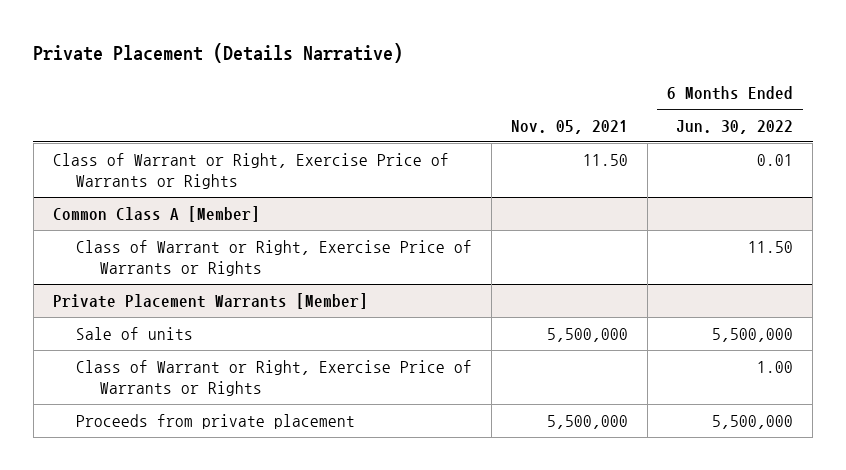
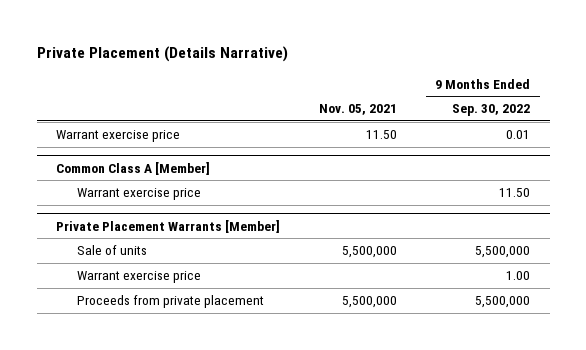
- | Nov. 05, 2021 | 6 Months Ended Jun. 30, 2022
+ | Nov. 05, 2021 | 9 Months Ended Sep. 30, 2022
- Class of Warrant or Right, Exercise Price of Warrants or Rights | 11.50 | 0.01
+ Warrant exercise price | 11.50 | 0.01
@ Common Class A [Member]
- Class of Warrant or Right, Exercise Price of Warrants or Rights | | 11.50
+ Warrant exercise price | | 11.50
@ Private Placement Warrants [Member]
- Class of Warrant or Right, Exercise Price of Warrants or Rights | | 1.00
+ Warrant exercise price | | 1.00

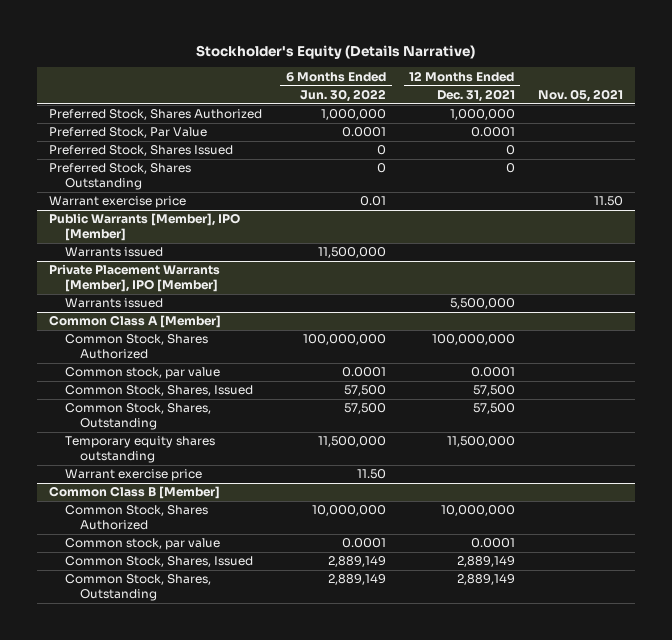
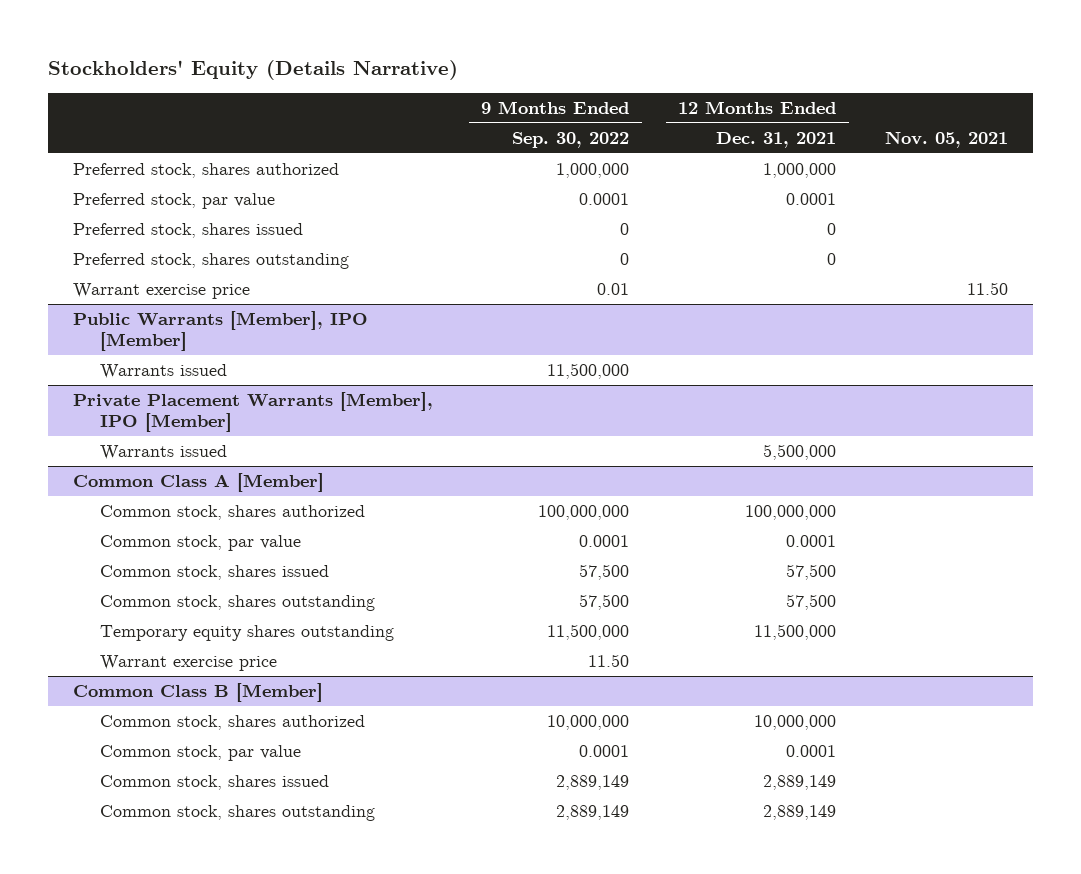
- Stockholder's Equity (Details Narrative)
+ Stockholders' Equity (Details Narrative)
- | 6 Months Ended Jun. 30, 2022 | 12 Months Ended Dec. 31, 2021 | Nov. 05, 2021
+ | 9 Months Ended Sep. 30, 2022 | 12 Months Ended Dec. 31, 2021 | Nov. 05, 2021
- Preferred Stock, Shares Authorized | 1,000,000 | 1,000,000 |
- Preferred Stock, Par Value | 0.0001 | 0.0001 |
- Preferred Stock, Shares Issued | 0 | 0 |
- Preferred Stock, Shares Outstanding | 0 | 0 |
+ Preferred stock, shares authorized | 1,000,000 | 1,000,000 |
+ Preferred stock, par value | 0.0001 | 0.0001 |
+ Preferred stock, shares issued | 0 | 0 |
+ Preferred stock, shares outstanding | 0 | 0 |
@ Common Class A [Member]
- Common Stock, Shares Authorized | 100,000,000 | 100,000,000 |
+ Common stock, shares authorized | 100,000,000 | 100,000,000 |
- Common Stock, Shares, Issued | 57,500 | 57,500 |
- Common Stock, Shares, Outstanding | 57,500 | 57,500 |
+ Common stock, shares issued | 57,500 | 57,500 |
+ Common stock, shares outstanding | 57,500 | 57,500 |
@ Common Class B [Member]
- Common Stock, Shares Authorized | 10,000,000 | 10,000,000 |
+ Common stock, shares authorized | 10,000,000 | 10,000,000 |
- Common Stock, Shares, Issued | 2,889,149 | 2,889,149 |
- Common Stock, Shares, Outstanding | 2,889,149 | 2,889,149 |
+ Common stock, shares issued | 2,889,149 | 2,889,149 |
+ Common stock, shares outstanding | 2,889,149 | 2,889,149 |

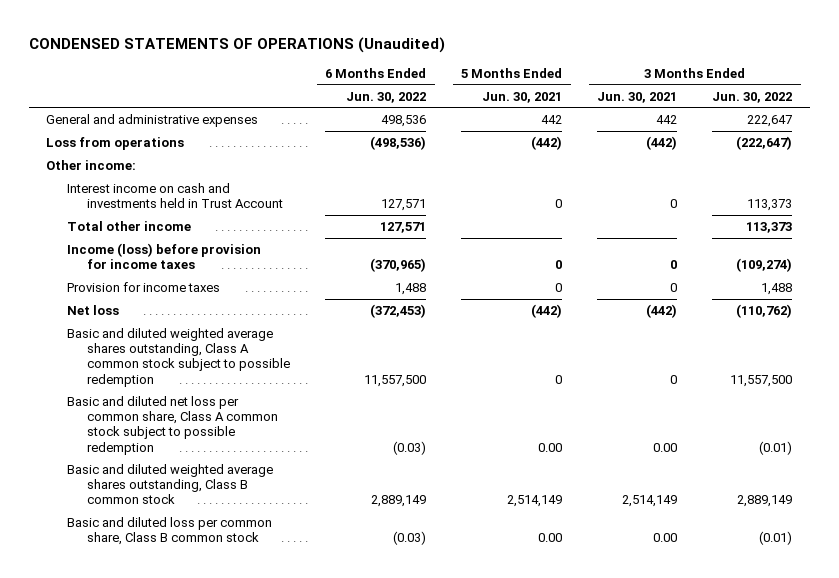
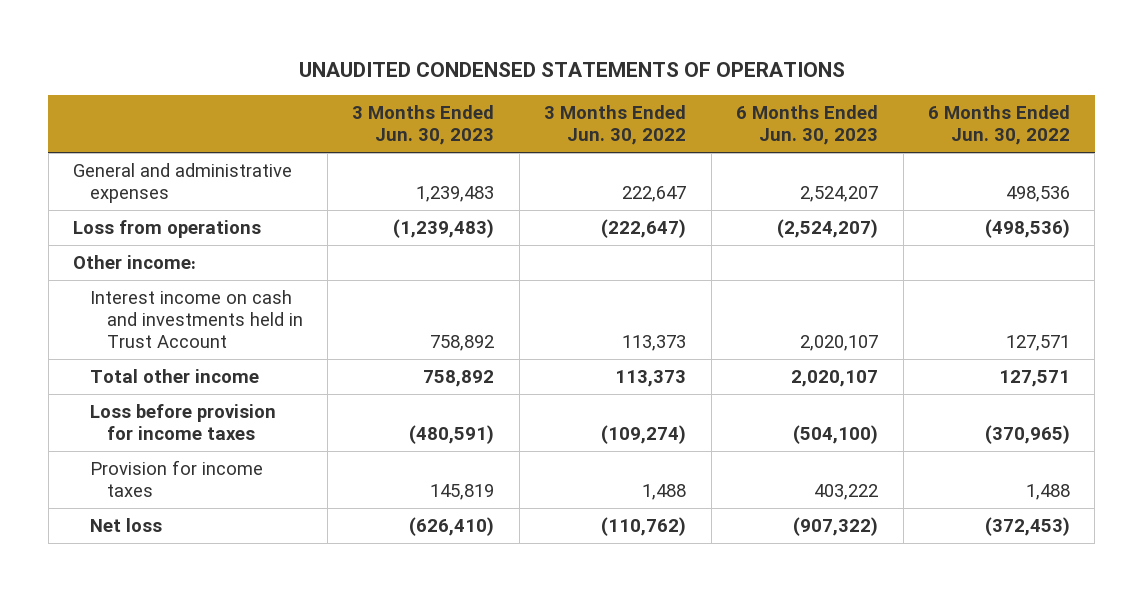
- CONDENSED STATEMENTS OF OPERATIONS (Unaudited)
+ UNAUDITED CONDENSED STATEMENTS OF OPERATIONS
- | 6 Months Ended Jun. 30, 2022 | 5 Months Ended Jun. 30, 2021 | 3 Months Ended Jun. 30, 2021 | 3 Months Ended Jun. 30, 2022
+ | 3 Months Ended Jun. 30, 2023 | 3 Months Ended Jun. 30, 2022 | 6 Months Ended Jun. 30, 2023 | 6 Months Ended Jun. 30, 2022
- Income (loss) before provision for income taxes | (370,965) | 0 | 0 | (109,274)
+ Loss before provision for income taxes | (480,591) | (109,274) | (504,100) | (370,965)
- Basic and diluted weighted average shares outstanding, Class A common stock subject to possible redemption | 11,557,500 | 0 | 0 | 11,557,500
- Basic and diluted net loss per common share, Class A common stock subject to possible redemption | (0.03) | 0.00 | 0.00 | (0.01)
- Basic and diluted weighted average shares outstanding, Class B common stock | 2,889,149 | 2,514,149 | 2,514,149 | 2,889,149
- Basic and diluted loss per common share, Class B common stock | (0.03) | 0.00 | 0.00 | (0.01)

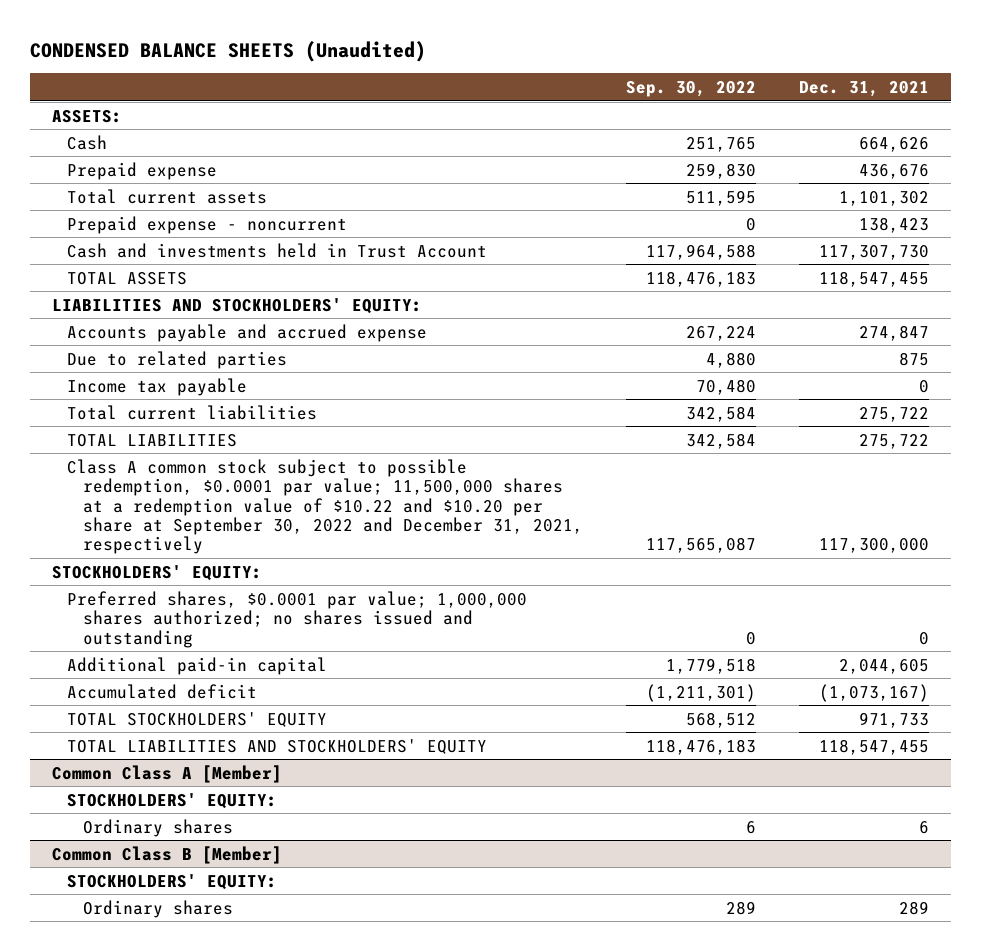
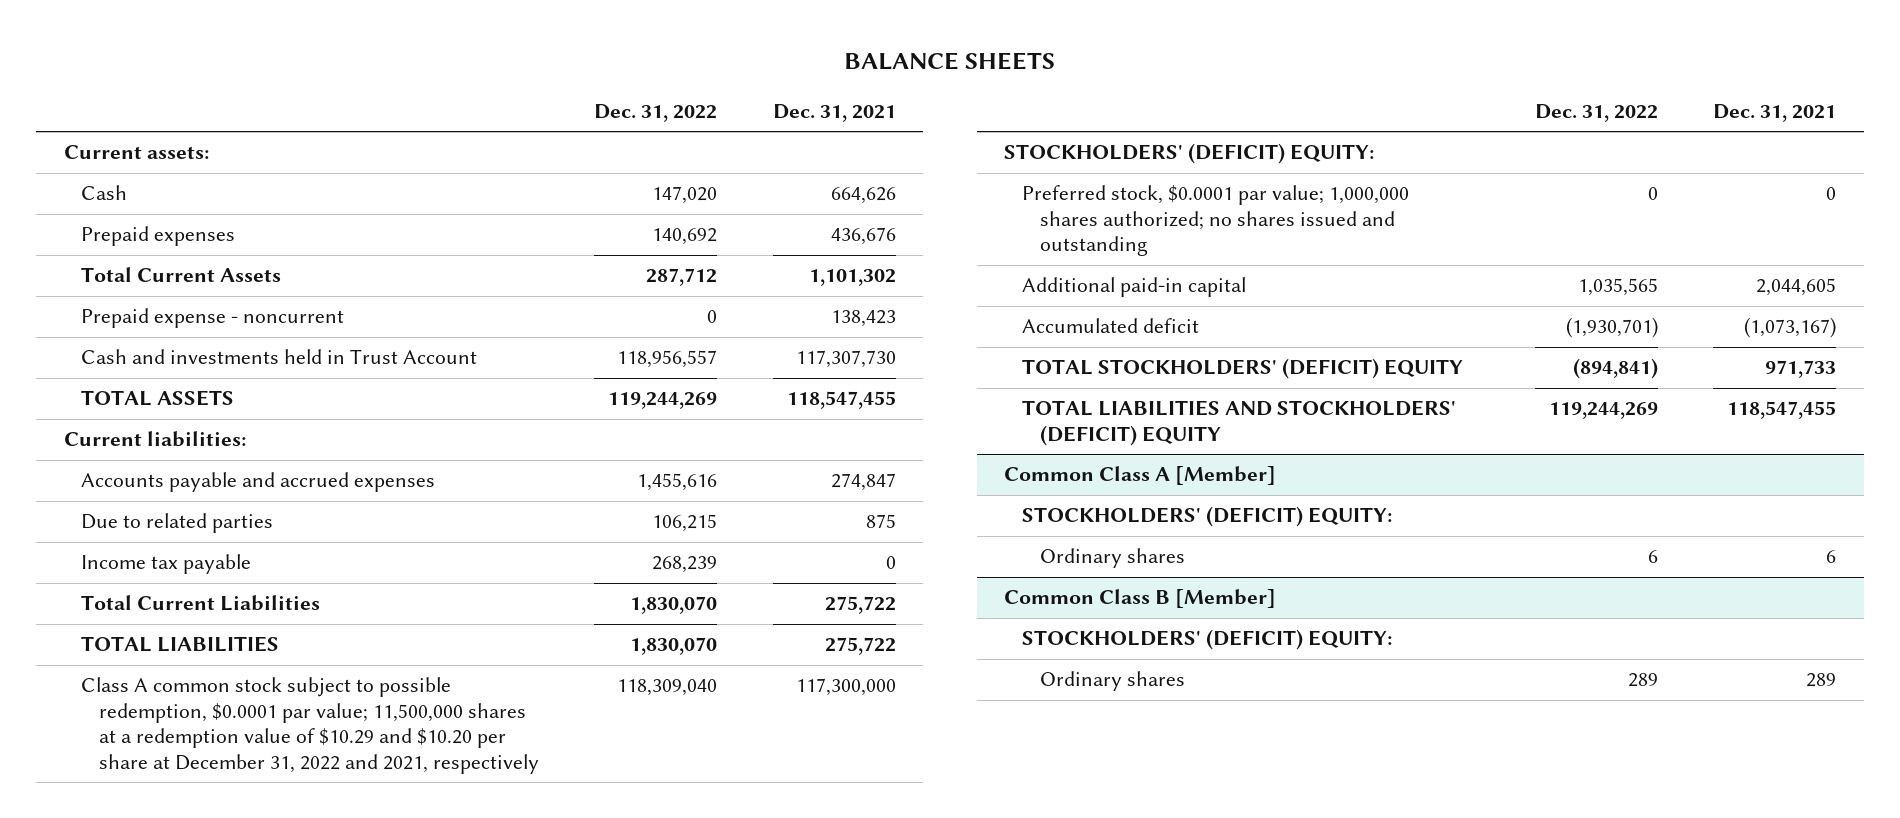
- CONDENSED BALANCE SHEETS (Unaudited)
+ BALANCE SHEETS
- | Sep. 30, 2022 | Dec. 31, 2021
+ | Dec. 31, 2022 | Dec. 31, 2021
- ASSETS:
+ Current assets:
- Prepaid expense | 259,830 | 436,676
- Total current assets | 511,595 | 1,101,302
+ Prepaid expenses | 140,692 | 436,676
+ Total Current Assets | 287,712 | 1,101,302
- LIABILITIES AND STOCKHOLDERS' EQUITY:
- Accounts payable and accrued expense | 267,224 | 274,847
+ Current liabilities:
+ Accounts payable and accrued expenses | 1,455,616 | 274,847
- Total current liabilities | 342,584 | 275,722
+ Total Current Liabilities | 1,830,070 | 275,722
- Class A common stock subject to possible redemption, $0.0001 par value; 11,500,000 shares at a redemption value of $10.22 and $10.20 per share at September 30, 2022 and December 31, 2021, respectively | 117,565,087 | 117,300,000
- STOCKHOLDERS' EQUITY:
- Preferred shares, $0.0001 par value; 1,000,000 shares authorized; no shares issued and outstanding | 0 | 0
+ Class A common stock subject to possible redemption, $0.0001 par value; 11,500,000 shares at a redemption value of $10.29 and $10.20 per share at December 31, 2022 and 2021, respectively | 118,309,040 | 117,300,000
+ STOCKHOLDERS' (DEFICIT) EQUITY:
+ Preferred stock, $0.0001 par value; 1,000,000 shares authorized; no shares issued and outstanding | 0 | 0
- TOTAL STOCKHOLDERS' EQUITY | 568,512 | 971,733
- TOTAL LIABILITIES AND STOCKHOLDERS' EQUITY | 118,476,183 | 118,547,455
+ TOTAL STOCKHOLDERS' (DEFICIT) EQUITY | (894,841) | 971,733
+ TOTAL LIABILITIES AND STOCKHOLDERS' (DEFICIT) EQUITY | 119,244,269 | 118,547,455
@ Common Class A [Member]
- STOCKHOLDERS' EQUITY:
+ STOCKHOLDERS' (DEFICIT) EQUITY:
@ Common Class B [Member]
- STOCKHOLDERS' EQUITY:
+ STOCKHOLDERS' (DEFICIT) EQUITY:

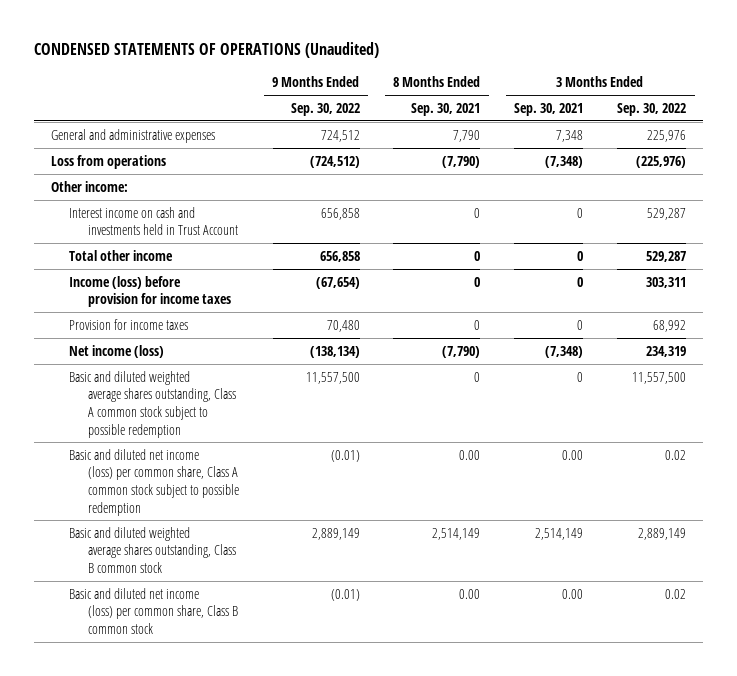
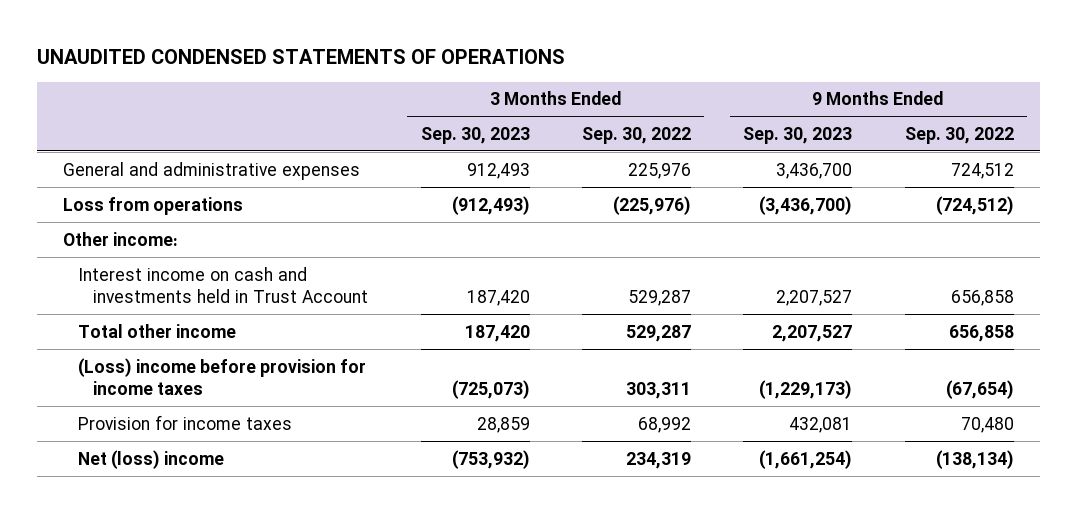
- CONDENSED STATEMENTS OF OPERATIONS (Unaudited)
+ UNAUDITED CONDENSED STATEMENTS OF OPERATIONS
- | 9 Months Ended Sep. 30, 2022 | 8 Months Ended Sep. 30, 2021 | 3 Months Ended Sep. 30, 2021 | 3 Months Ended Sep. 30, 2022
+ | 3 Months Ended Sep. 30, 2023 | 3 Months Ended Sep. 30, 2022 | 9 Months Ended Sep. 30, 2023 | 9 Months Ended Sep. 30, 2022
- Income (loss) before provision for income taxes | (67,654) | 0 | 0 | 303,311
+ (Loss) income before provision for income taxes | (725,073) | 303,311 | (1,229,173) | (67,654)
- Net income (loss) | (138,134) | (7,790) | (7,348) | 234,319
- Basic and diluted weighted average shares outstanding, Class A common stock subject to possible redemption | 11,557,500 | 0 | 0 | 11,557,500
- Basic and diluted net income (loss) per common share, Class A common stock subject to possible redemption | (0.01) | 0.00 | 0.00 | 0.02
- Basic and diluted weighted average shares outstanding, Class B common stock | 2,889,149 | 2,514,149 | 2,514,149 | 2,889,149
- Basic and diluted net income (loss) per common share, Class B common stock | (0.01) | 0.00 | 0.00 | 0.02
+ Net (loss) income | (753,932) | 234,319 | (1,661,254) | (138,134)

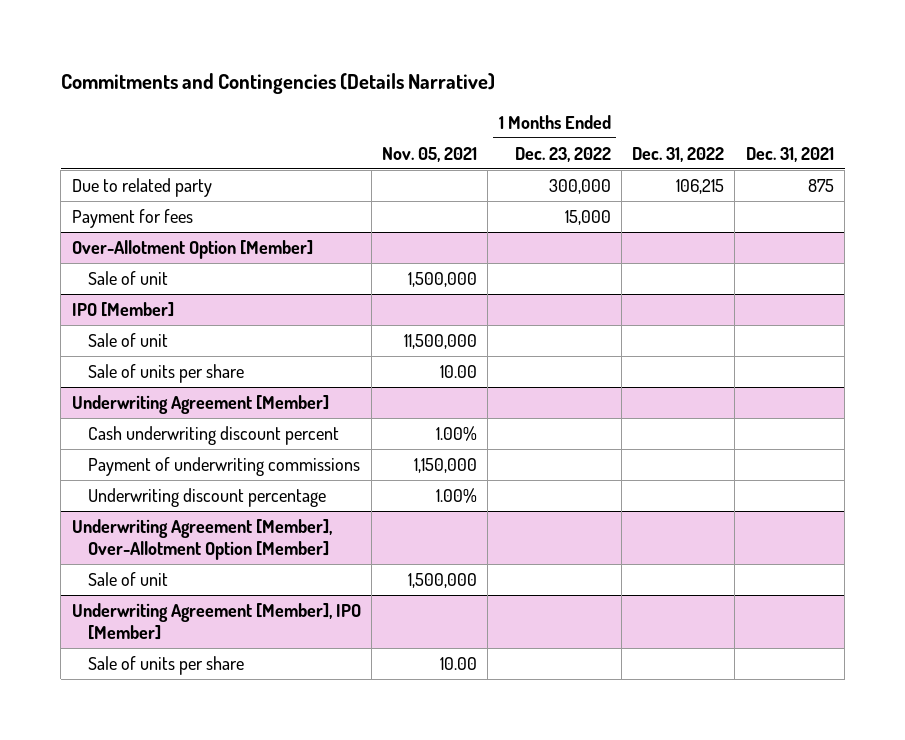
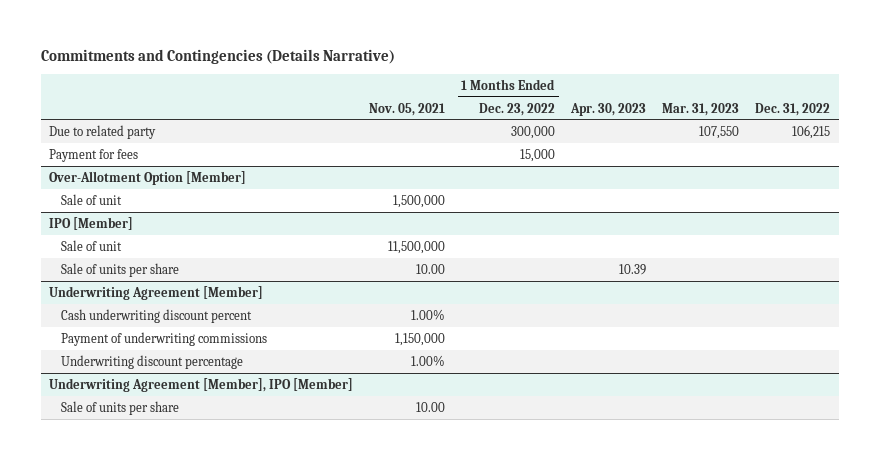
- | Nov. 05, 2021 | 1 Months Ended Dec. 23, 2022 | Dec. 31, 2022 | Dec. 31, 2021
+ | Nov. 05, 2021 | 1 Months Ended Dec. 23, 2022 | Apr. 30, 2023 | Mar. 31, 2023 | Dec. 31, 2022
- Underwriting Agreement [Member], Over-Allotment Option [Member]
- Sale of unit | 1,500,000 | | |

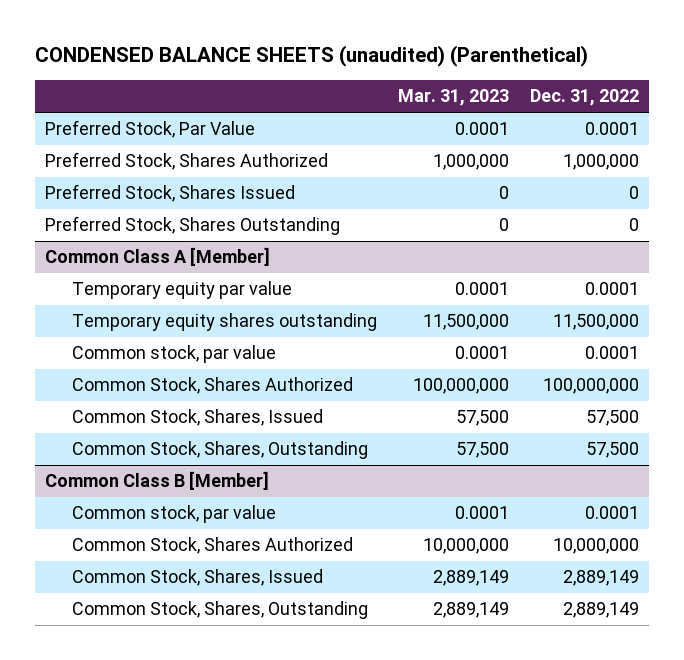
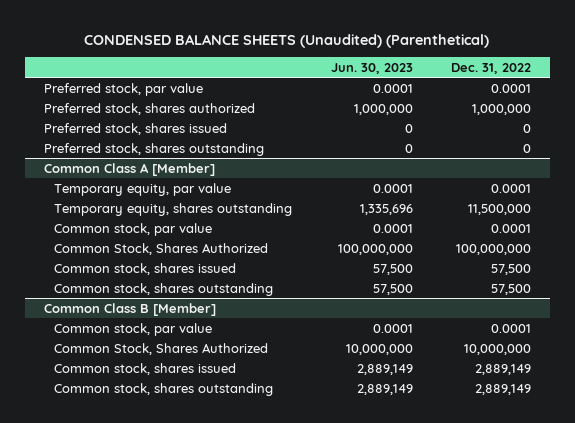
- CONDENSED BALANCE SHEETS (unaudited) (Parenthetical)
+ CONDENSED BALANCE SHEETS (Unaudited) (Parenthetical)
- | Mar. 31, 2023 | Dec. 31, 2022
+ | Jun. 30, 2023 | Dec. 31, 2022
- Preferred Stock, Par Value | 0.0001 | 0.0001
- Preferred Stock, Shares Authorized | 1,000,000 | 1,000,000
- Preferred Stock, Shares Issued | 0 | 0
- Preferred Stock, Shares Outstanding | 0 | 0
+ Preferred stock, par value | 0.0001 | 0.0001
+ Preferred stock, shares authorized | 1,000,000 | 1,000,000
+ Preferred stock, shares issued | 0 | 0
+ Preferred stock, shares outstanding | 0 | 0
@ Common Class A [Member]
- Temporary equity par value | 0.0001 | 0.0001
- Temporary equity shares outstanding | 11,500,000 | 11,500,000
+ Temporary equity, par value | 0.0001 | 0.0001
+ Temporary equity, shares outstanding | 1,335,696 | 11,500,000
- Common Stock, Shares, Issued | 57,500 | 57,500
- Common Stock, Shares, Outstanding | 57,500 | 57,500
+ Common stock, shares issued | 57,500 | 57,500
+ Common stock, shares outstanding | 57,500 | 57,500
@ Common Class B [Member]
- Common Stock, Shares, Issued | 2,889,149 | 2,889,149
- Common Stock, Shares, Outstanding | 2,889,149 | 2,889,149
+ Common stock, shares issued | 2,889,149 | 2,889,149
+ Common stock, shares outstanding | 2,889,149 | 2,889,149

